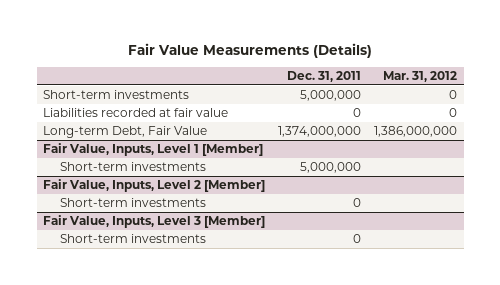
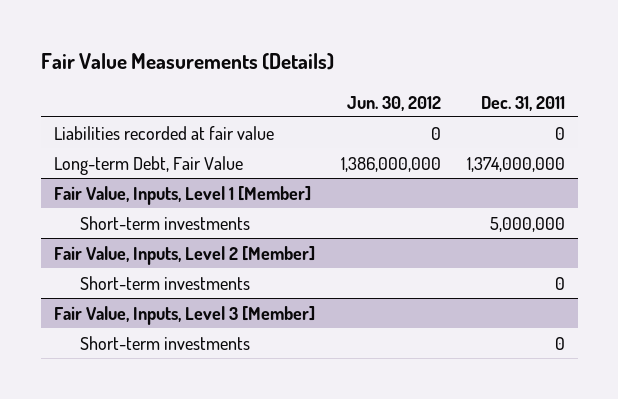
- | Dec. 31, 2011 | Mar. 31, 2012
+ | Jun. 30, 2012 | Dec. 31, 2011
- Short-term investments | 5,000,000 | 0

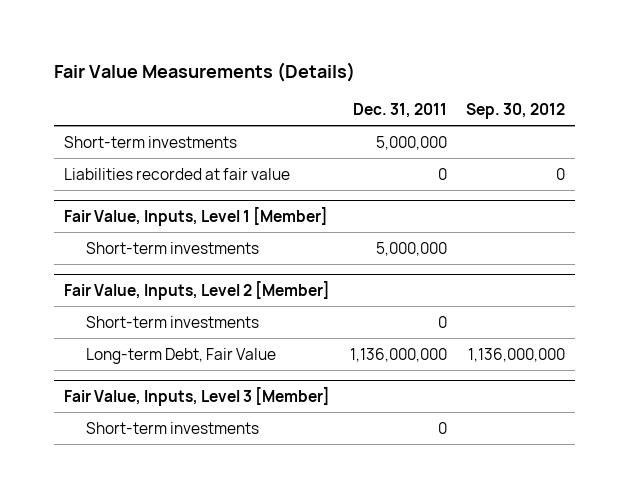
- | Jun. 30, 2012 | Dec. 31, 2011
+ | Dec. 31, 2011 | Sep. 30, 2012
+ Short-term investments | 5,000,000 |
- Long-term Debt, Fair Value | 1,386,000,000 | 1,374,000,000
@ Fair Value, Inputs, Level 2 [Member]
+ Long-term Debt, Fair Value | 1,136,000,000 | 1,136,000,000

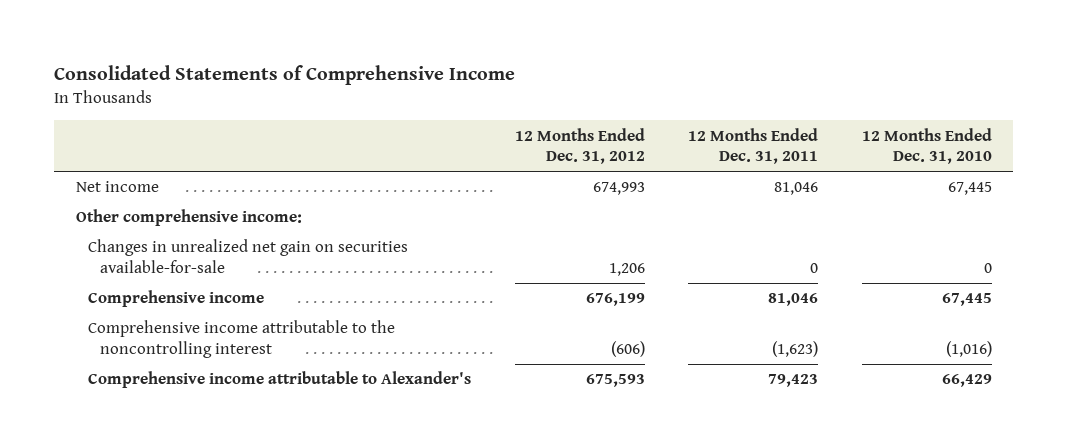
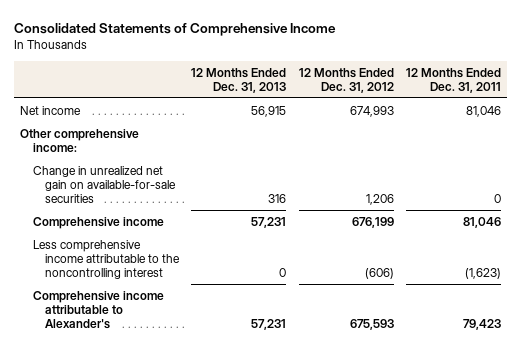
- | 12 Months Ended Dec. 31, 2012 | 12 Months Ended Dec. 31, 2011 | 12 Months Ended Dec. 31, 2010
+ | 12 Months Ended Dec. 31, 2013 | 12 Months Ended Dec. 31, 2012 | 12 Months Ended Dec. 31, 2011
- Changes in unrealized net gain on securities available-for-sale | 1,206 | 0 | 0
+ Change in unrealized net gain on available-for-sale securities | 316 | 1,206 | 0
- Comprehensive income attributable to the noncontrolling interest | (606) | (1,623) | (1,016)
+ Less comprehensive income attributable to the noncontrolling interest | 0 | (606) | (1,623)

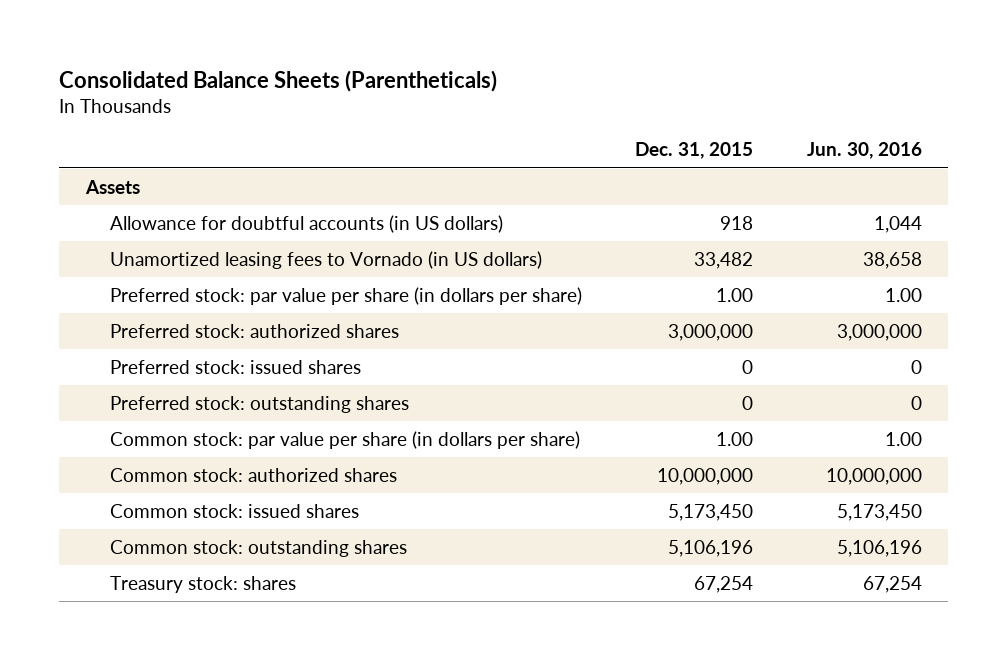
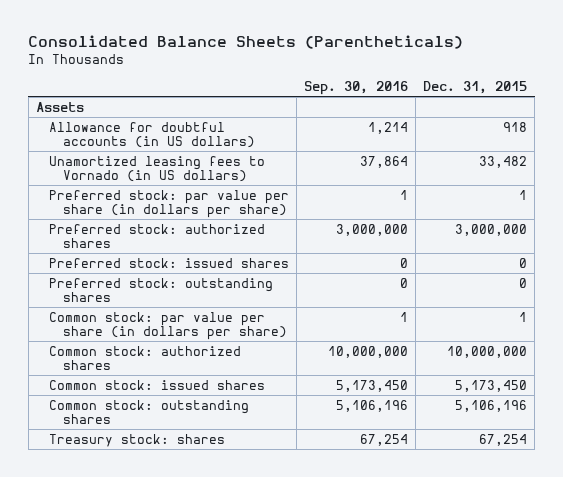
- | Dec. 31, 2015 | Jun. 30, 2016
+ | Sep. 30, 2016 | Dec. 31, 2015
- Preferred stock: par value per share (in dollars per share) | 1.00 | 1.00
+ Preferred stock: par value per share (in dollars per share) | 1 | 1
- Common stock: par value per share (in dollars per share) | 1.00 | 1.00
+ Common stock: par value per share (in dollars per share) | 1 | 1

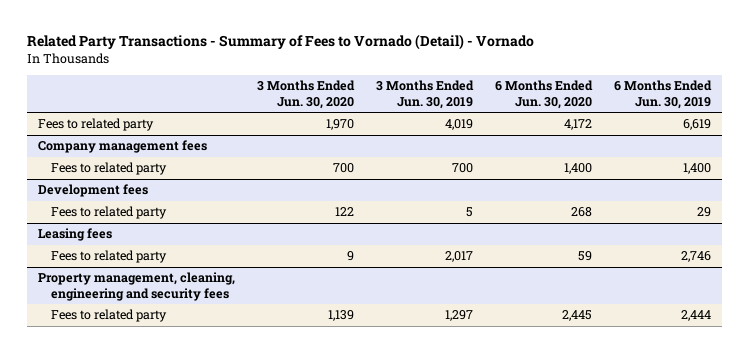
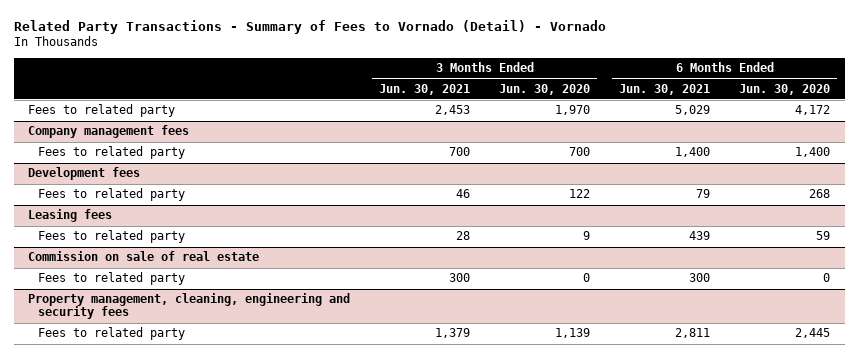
- | 3 Months Ended Jun. 30, 2020 | 3 Months Ended Jun. 30, 2019 | 6 Months Ended Jun. 30, 2020 | 6 Months Ended Jun. 30, 2019
+ | 3 Months Ended Jun. 30, 2021 | 3 Months Ended Jun. 30, 2020 | 6 Months Ended Jun. 30, 2021 | 6 Months Ended Jun. 30, 2020
+ Commission on sale of real estate
+ Fees to related party | 300 | 0 | 300 | 0

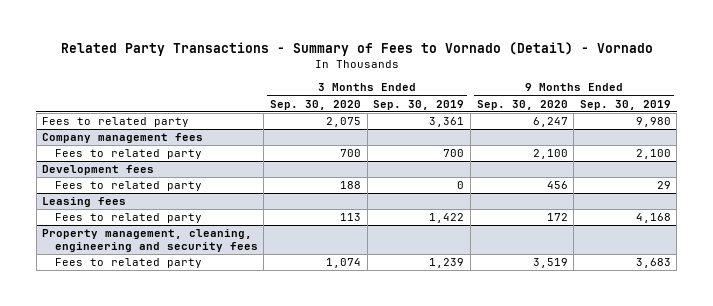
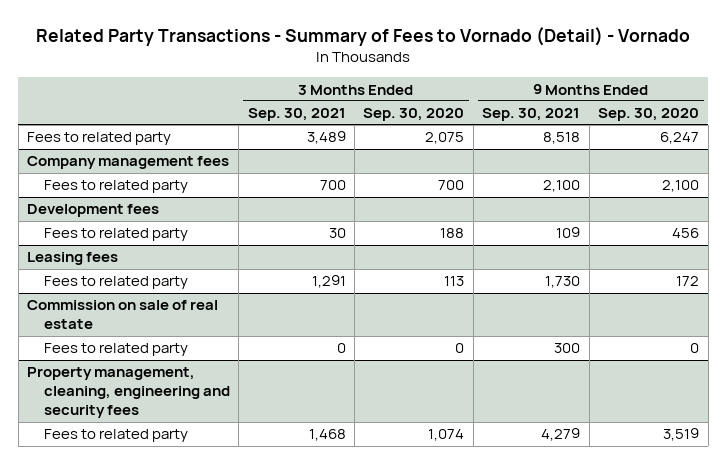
- | 3 Months Ended Sep. 30, 2020 | 3 Months Ended Sep. 30, 2019 | 9 Months Ended Sep. 30, 2020 | 9 Months Ended Sep. 30, 2019
+ | 3 Months Ended Sep. 30, 2021 | 3 Months Ended Sep. 30, 2020 | 9 Months Ended Sep. 30, 2021 | 9 Months Ended Sep. 30, 2020
+ Commission on sale of real estate
+ Fees to related party | 0 | 0 | 300 | 0

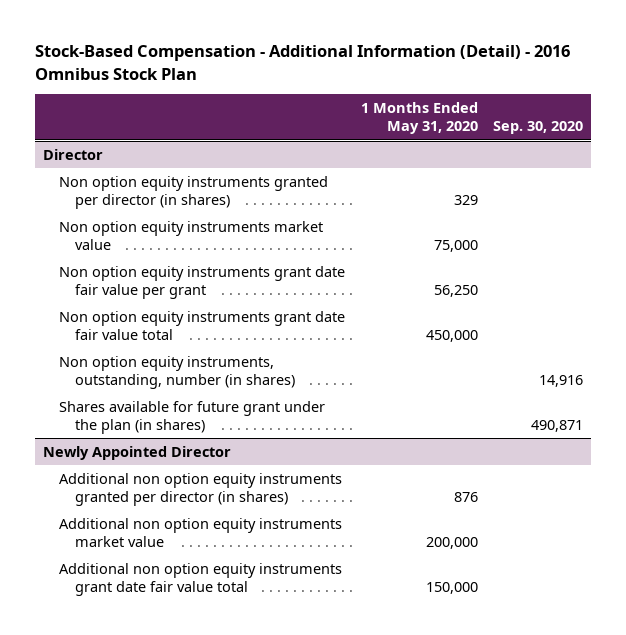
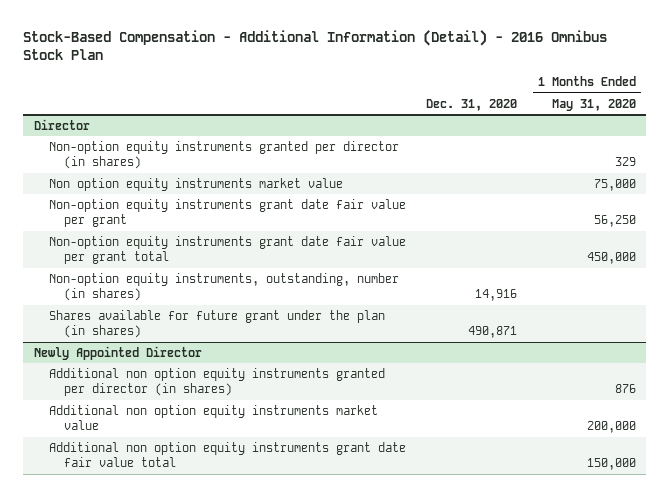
- | 1 Months Ended May 31, 2020 | Sep. 30, 2020
+ | Dec. 31, 2020 | 1 Months Ended May 31, 2020
@ Director
- Non option equity instruments granted per director (in shares) | 329 |
+ Non-option equity instruments granted per director (in shares) | | 329
- Non option equity instruments grant date fair value per grant | 56,250 |
- Non option equity instruments grant date fair value total | 450,000 |
- Non option equity instruments, outstanding, number (in shares) | | 14,916
+ Non-option equity instruments grant date fair value per grant | | 56,250
+ Non-option equity instruments grant date fair value per grant total | | 450,000
+ Non-option equity instruments, outstanding, number (in shares) | 14,916 |

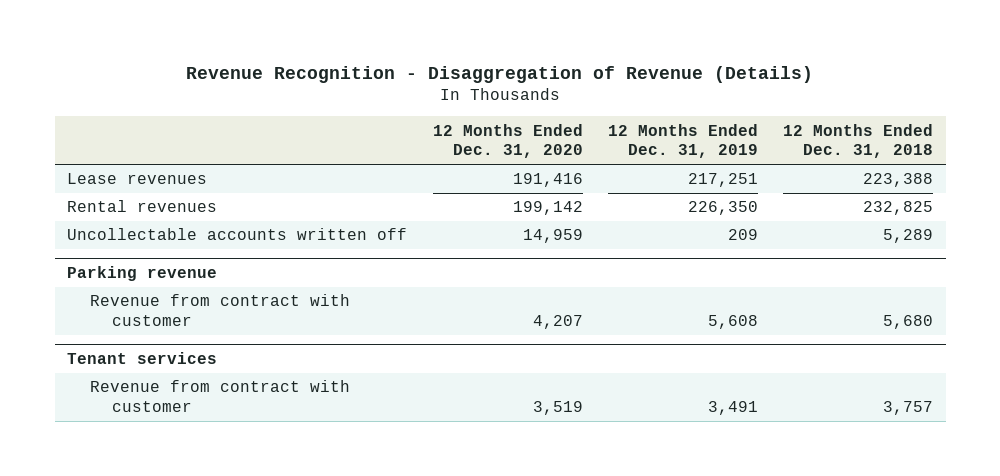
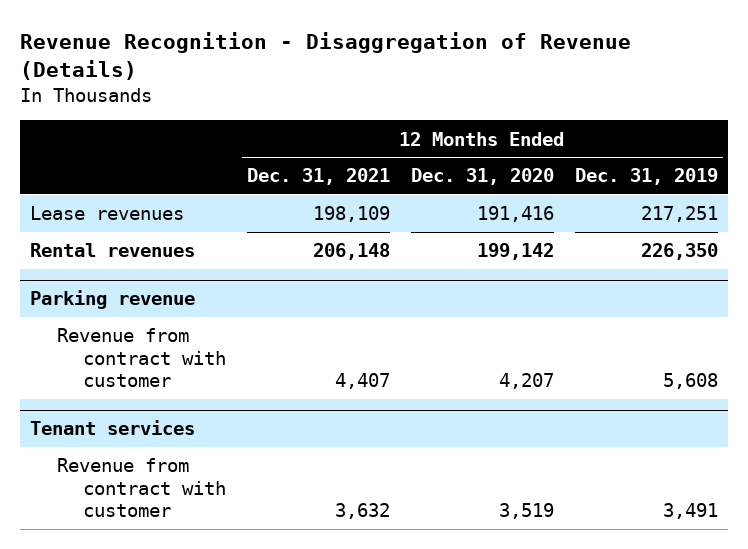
- | 12 Months Ended Dec. 31, 2020 | 12 Months Ended Dec. 31, 2019 | 12 Months Ended Dec. 31, 2018
+ | 12 Months Ended Dec. 31, 2021 | 12 Months Ended Dec. 31, 2020 | 12 Months Ended Dec. 31, 2019
- Uncollectable accounts written off | 14,959 | 209 | 5,289

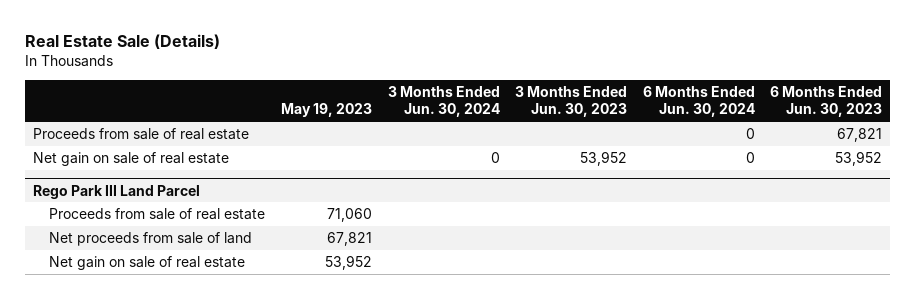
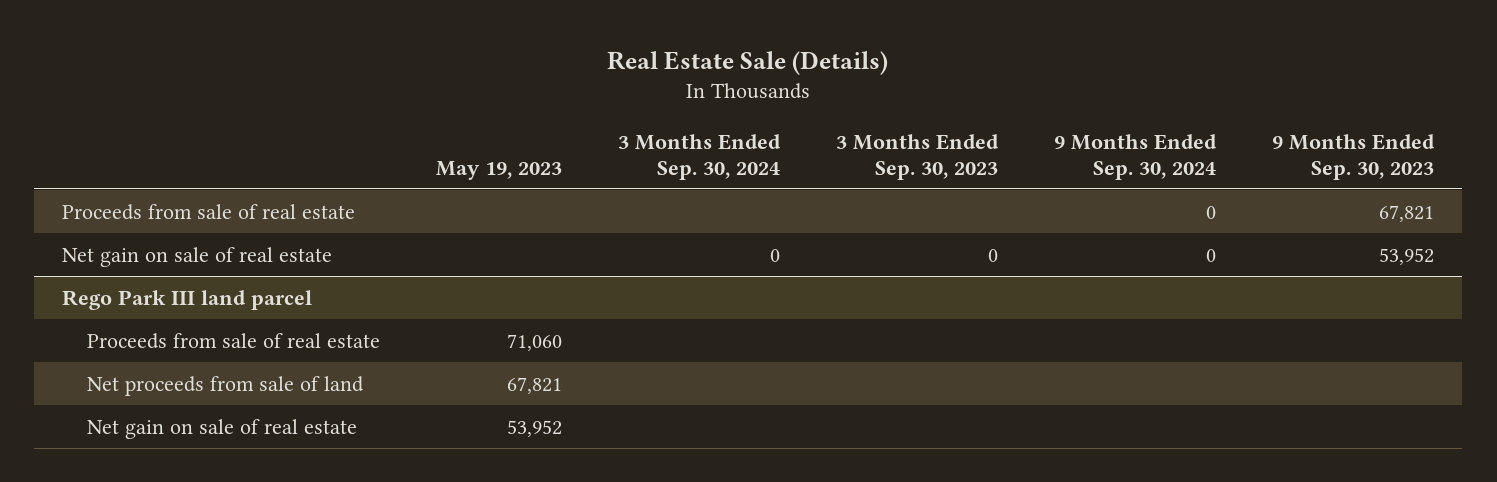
- | May 19, 2023 | 3 Months Ended Jun. 30, 2024 | 3 Months Ended Jun. 30, 2023 | 6 Months Ended Jun. 30, 2024 | 6 Months Ended Jun. 30, 2023
+ | May 19, 2023 | 3 Months Ended Sep. 30, 2024 | 3 Months Ended Sep. 30, 2023 | 9 Months Ended Sep. 30, 2024 | 9 Months Ended Sep. 30, 2023
- Rego Park III Land Parcel
+ Rego Park III land parcel

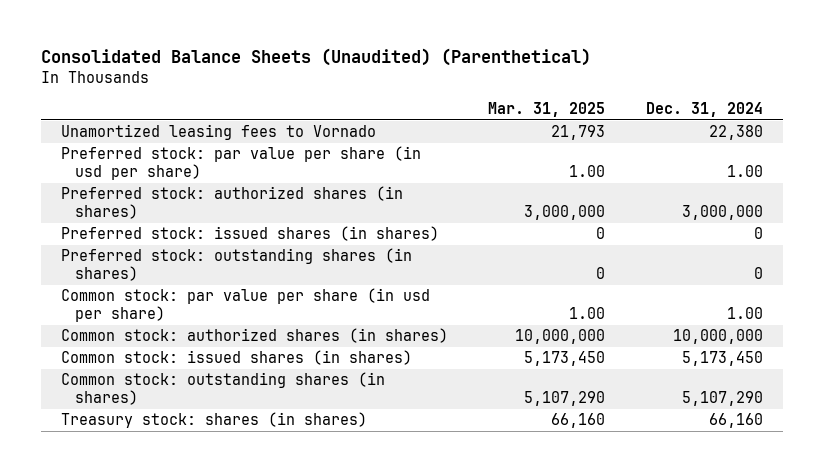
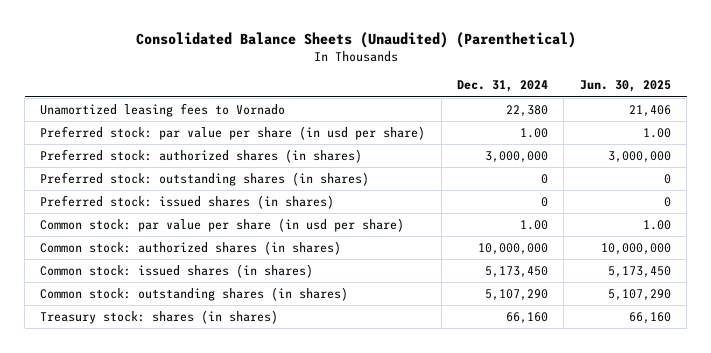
- | Mar. 31, 2025 | Dec. 31, 2024
+ | Dec. 31, 2024 | Jun. 30, 2025
moved down: Preferred stock: issued shares (in shares) | 0 | 0

